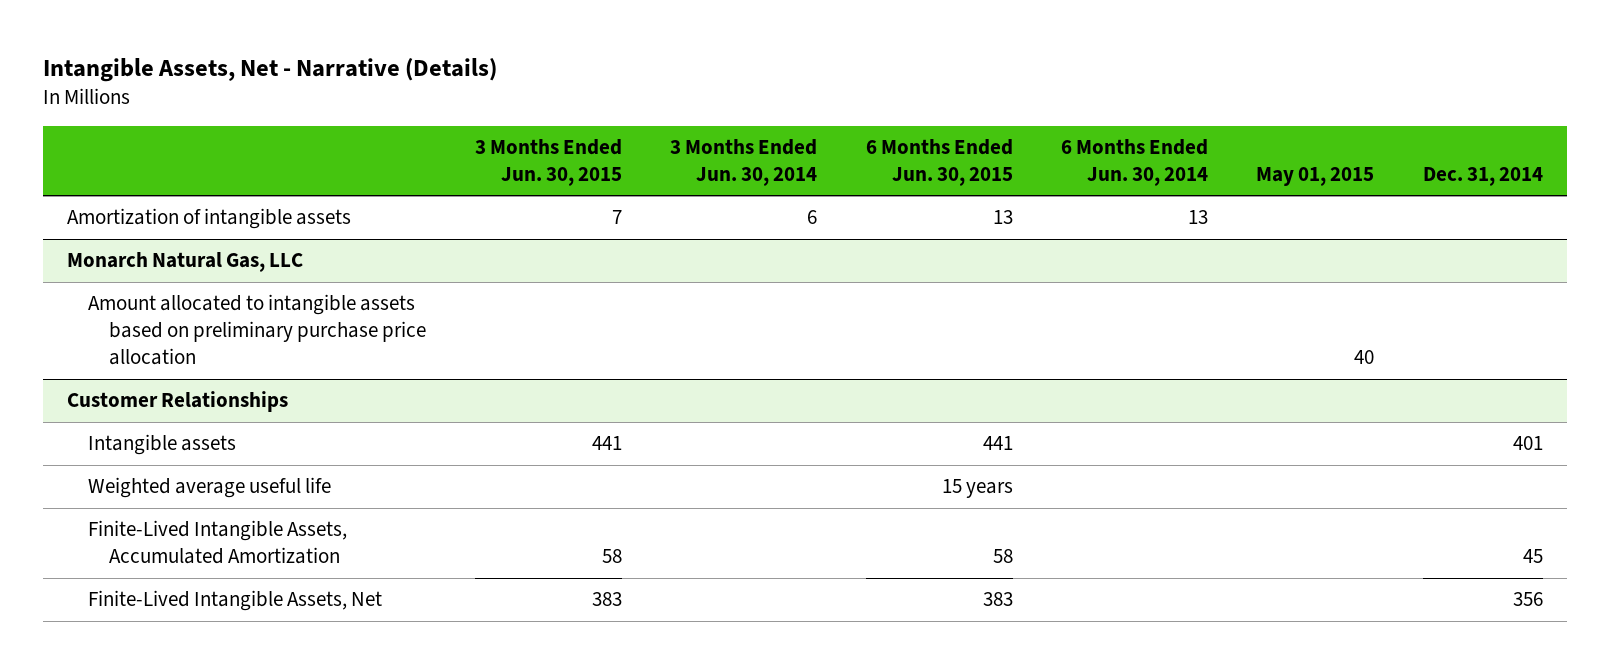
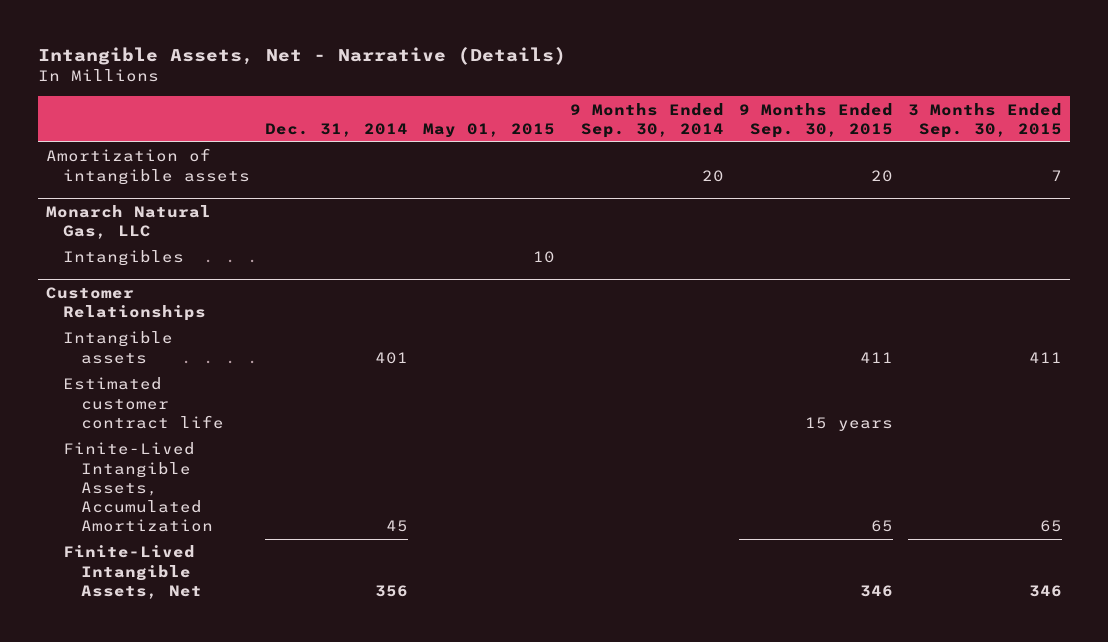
- | 3 Months Ended Jun. 30, 2015 | 3 Months Ended Jun. 30, 2014 | 6 Months Ended Jun. 30, 2015 | 6 Months Ended Jun. 30, 2014 | May 01, 2015 | Dec. 31, 2014
+ | Dec. 31, 2014 | May 01, 2015 | 9 Months Ended Sep. 30, 2014 | 9 Months Ended Sep. 30, 2015 | 3 Months Ended Sep. 30, 2015
@ Monarch Natural Gas, LLC
- Amount allocated to intangible assets based on preliminary purchase price allocation | | | | | 40 |
+ Intangibles | | 10 | | |
@ Customer Relationships
- Weighted average useful life | | | 15 years | | |
+ Estimated customer contract life | | | | 15 years |

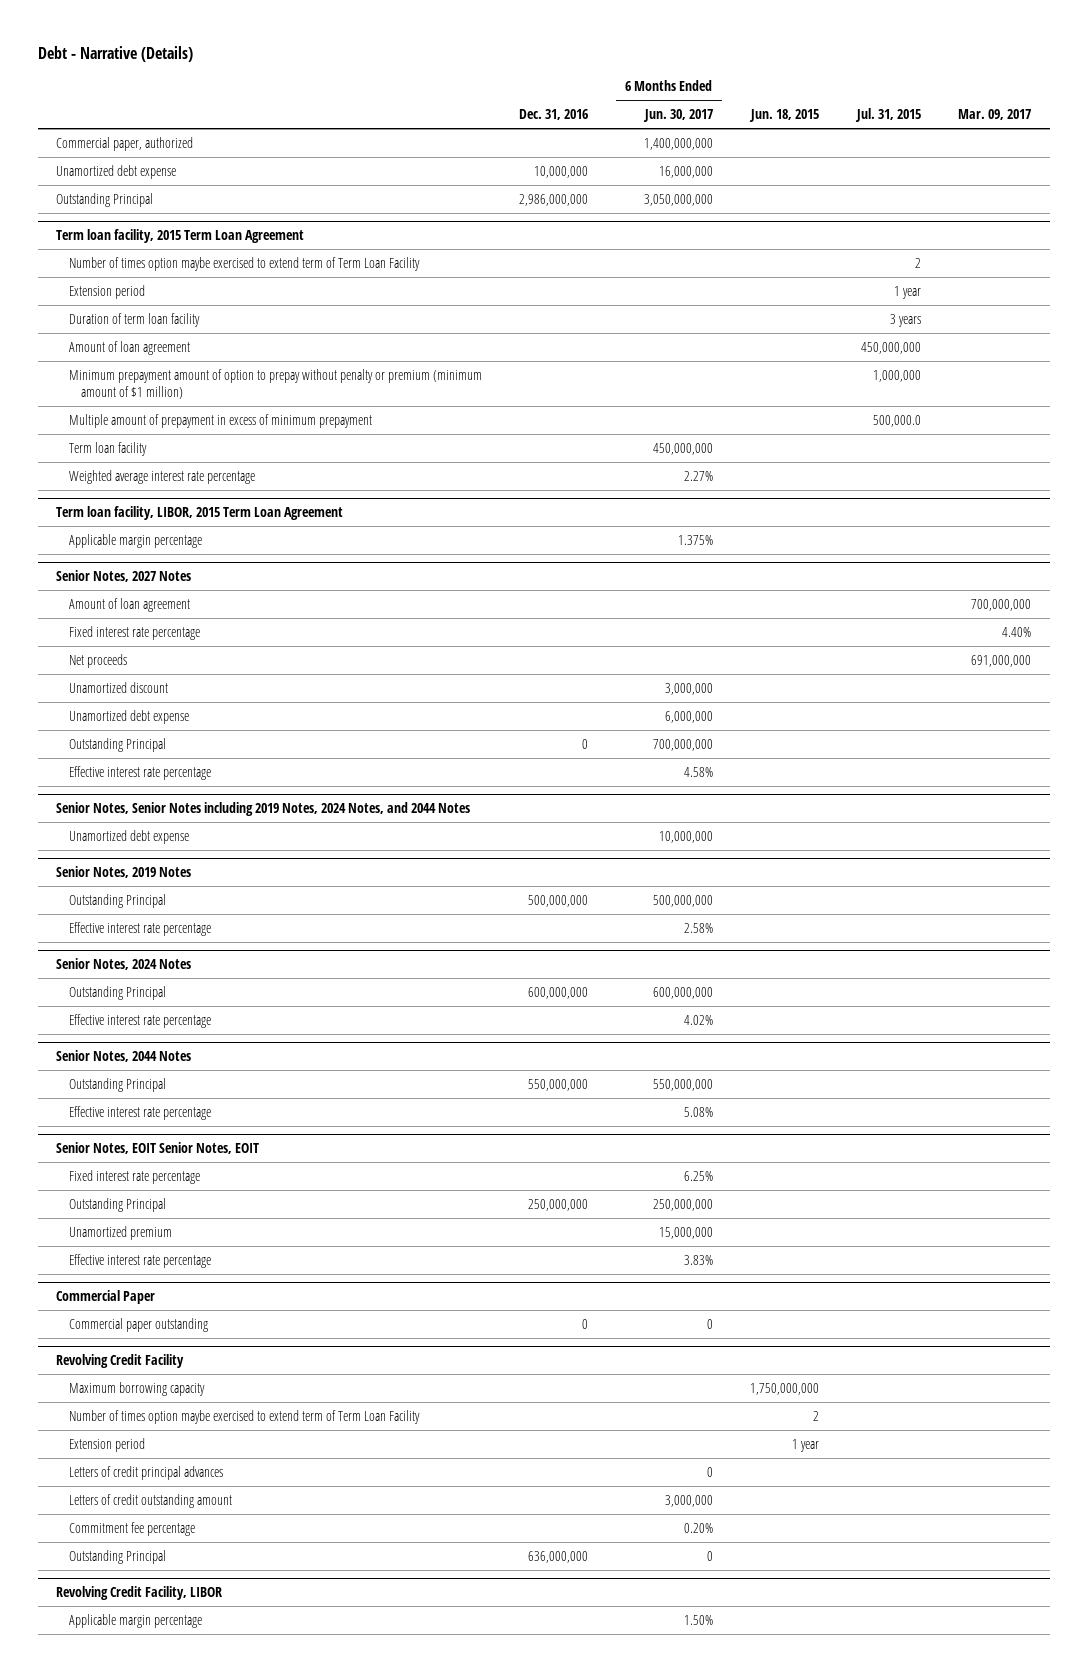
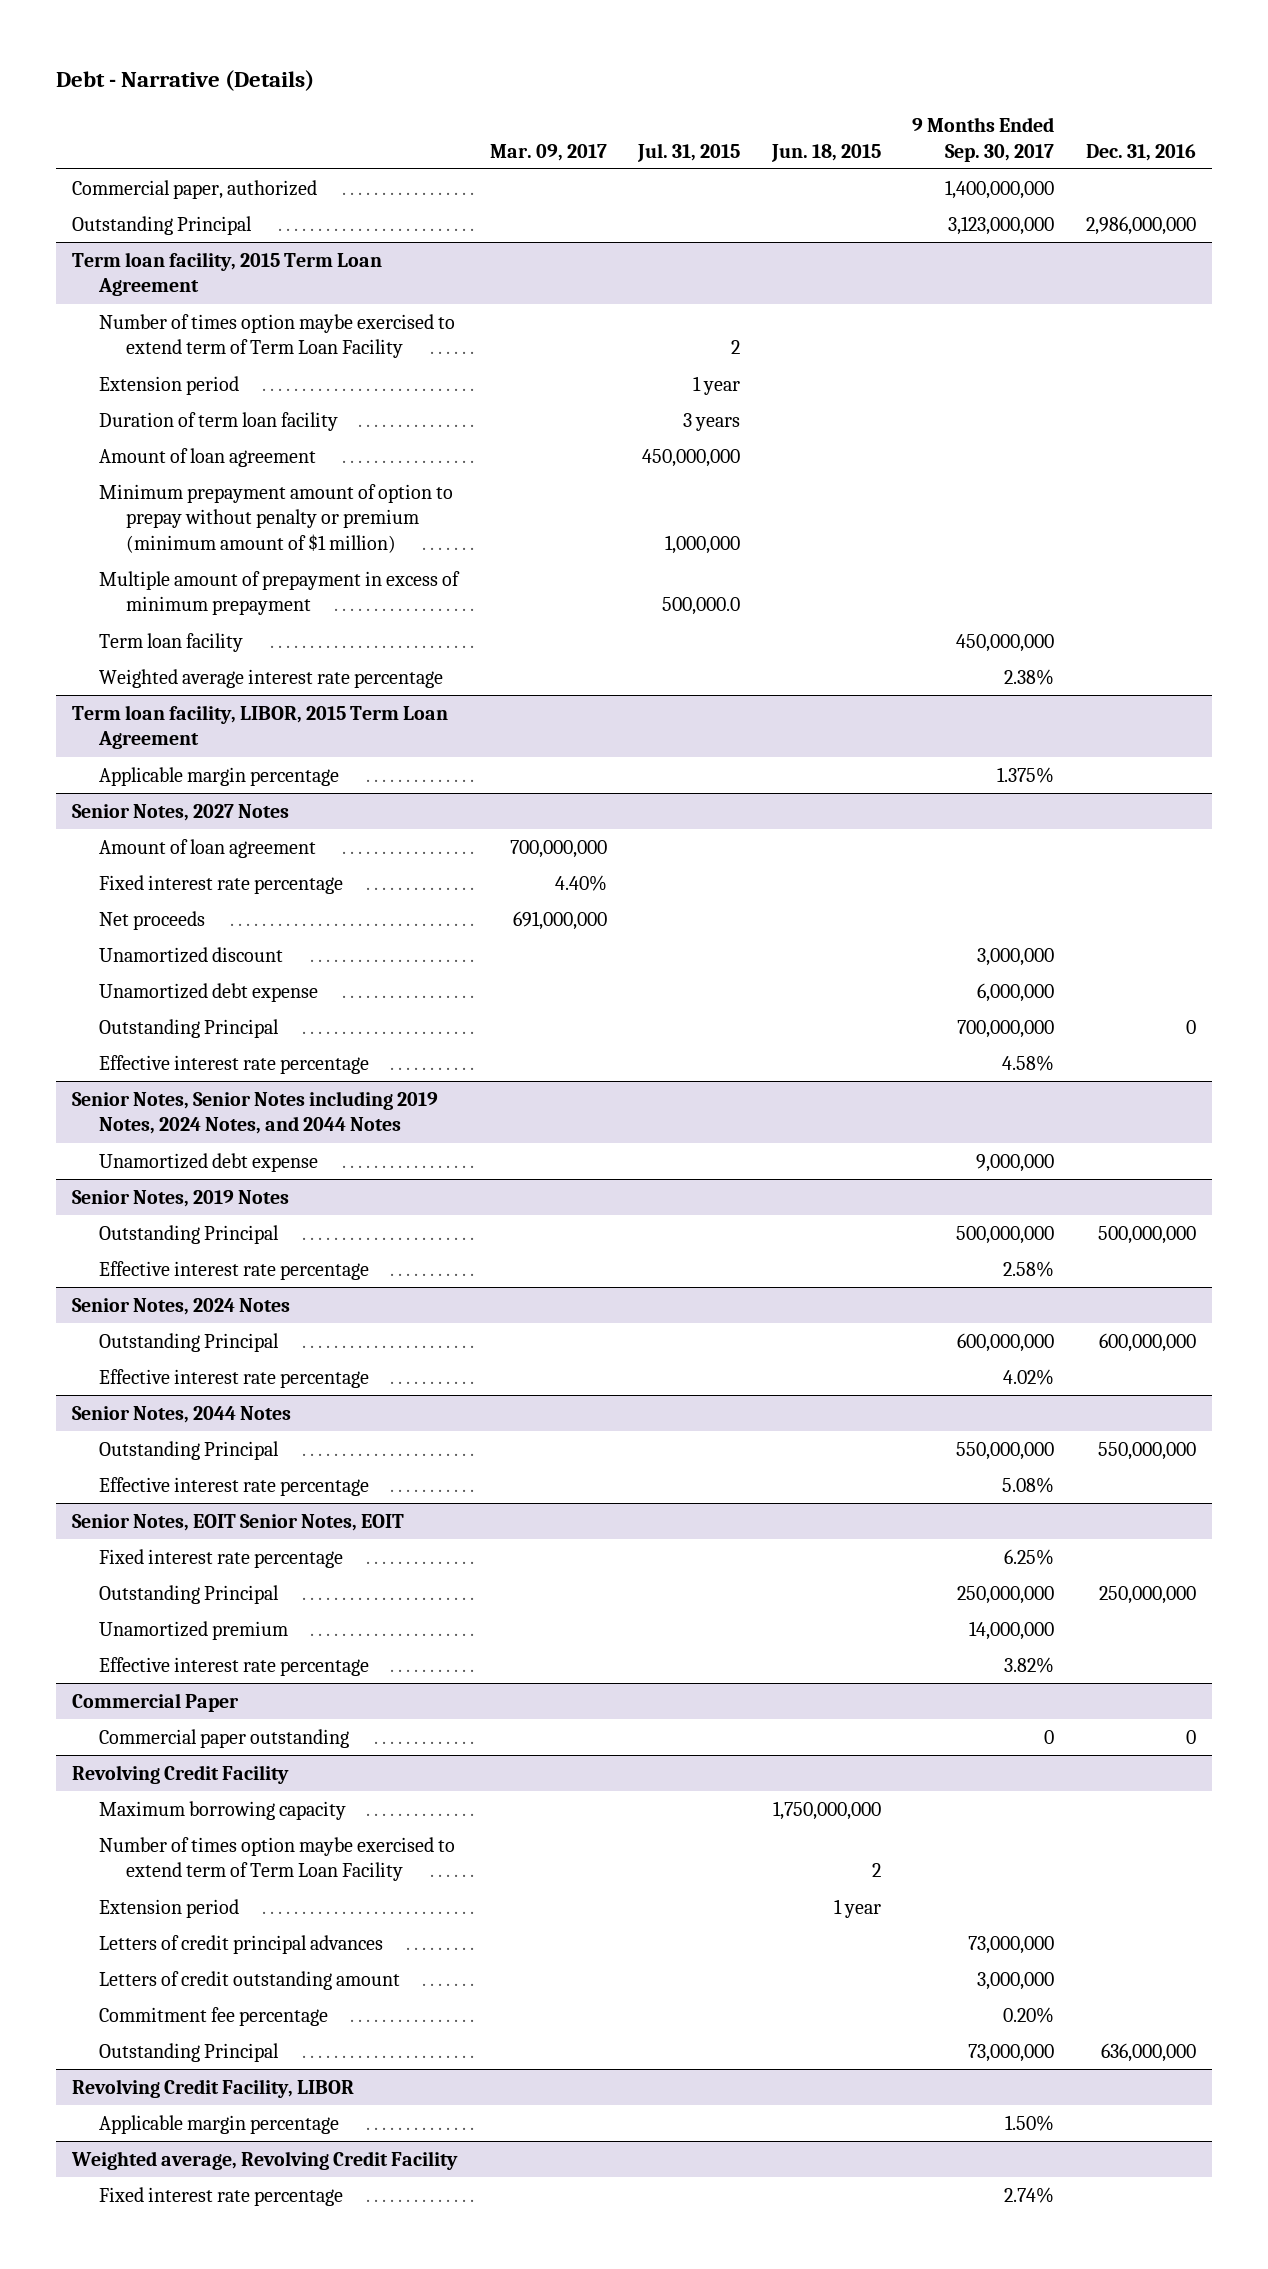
- | Dec. 31, 2016 | 6 Months Ended Jun. 30, 2017 | Jun. 18, 2015 | Jul. 31, 2015 | Mar. 09, 2017
+ | Mar. 09, 2017 | Jul. 31, 2015 | Jun. 18, 2015 | 9 Months Ended Sep. 30, 2017 | Dec. 31, 2016
- Unamortized debt expense | 10,000,000 | 16,000,000 | | |
+ Weighted average, Revolving Credit Facility
+ Fixed interest rate percentage | | | | 2.74% |

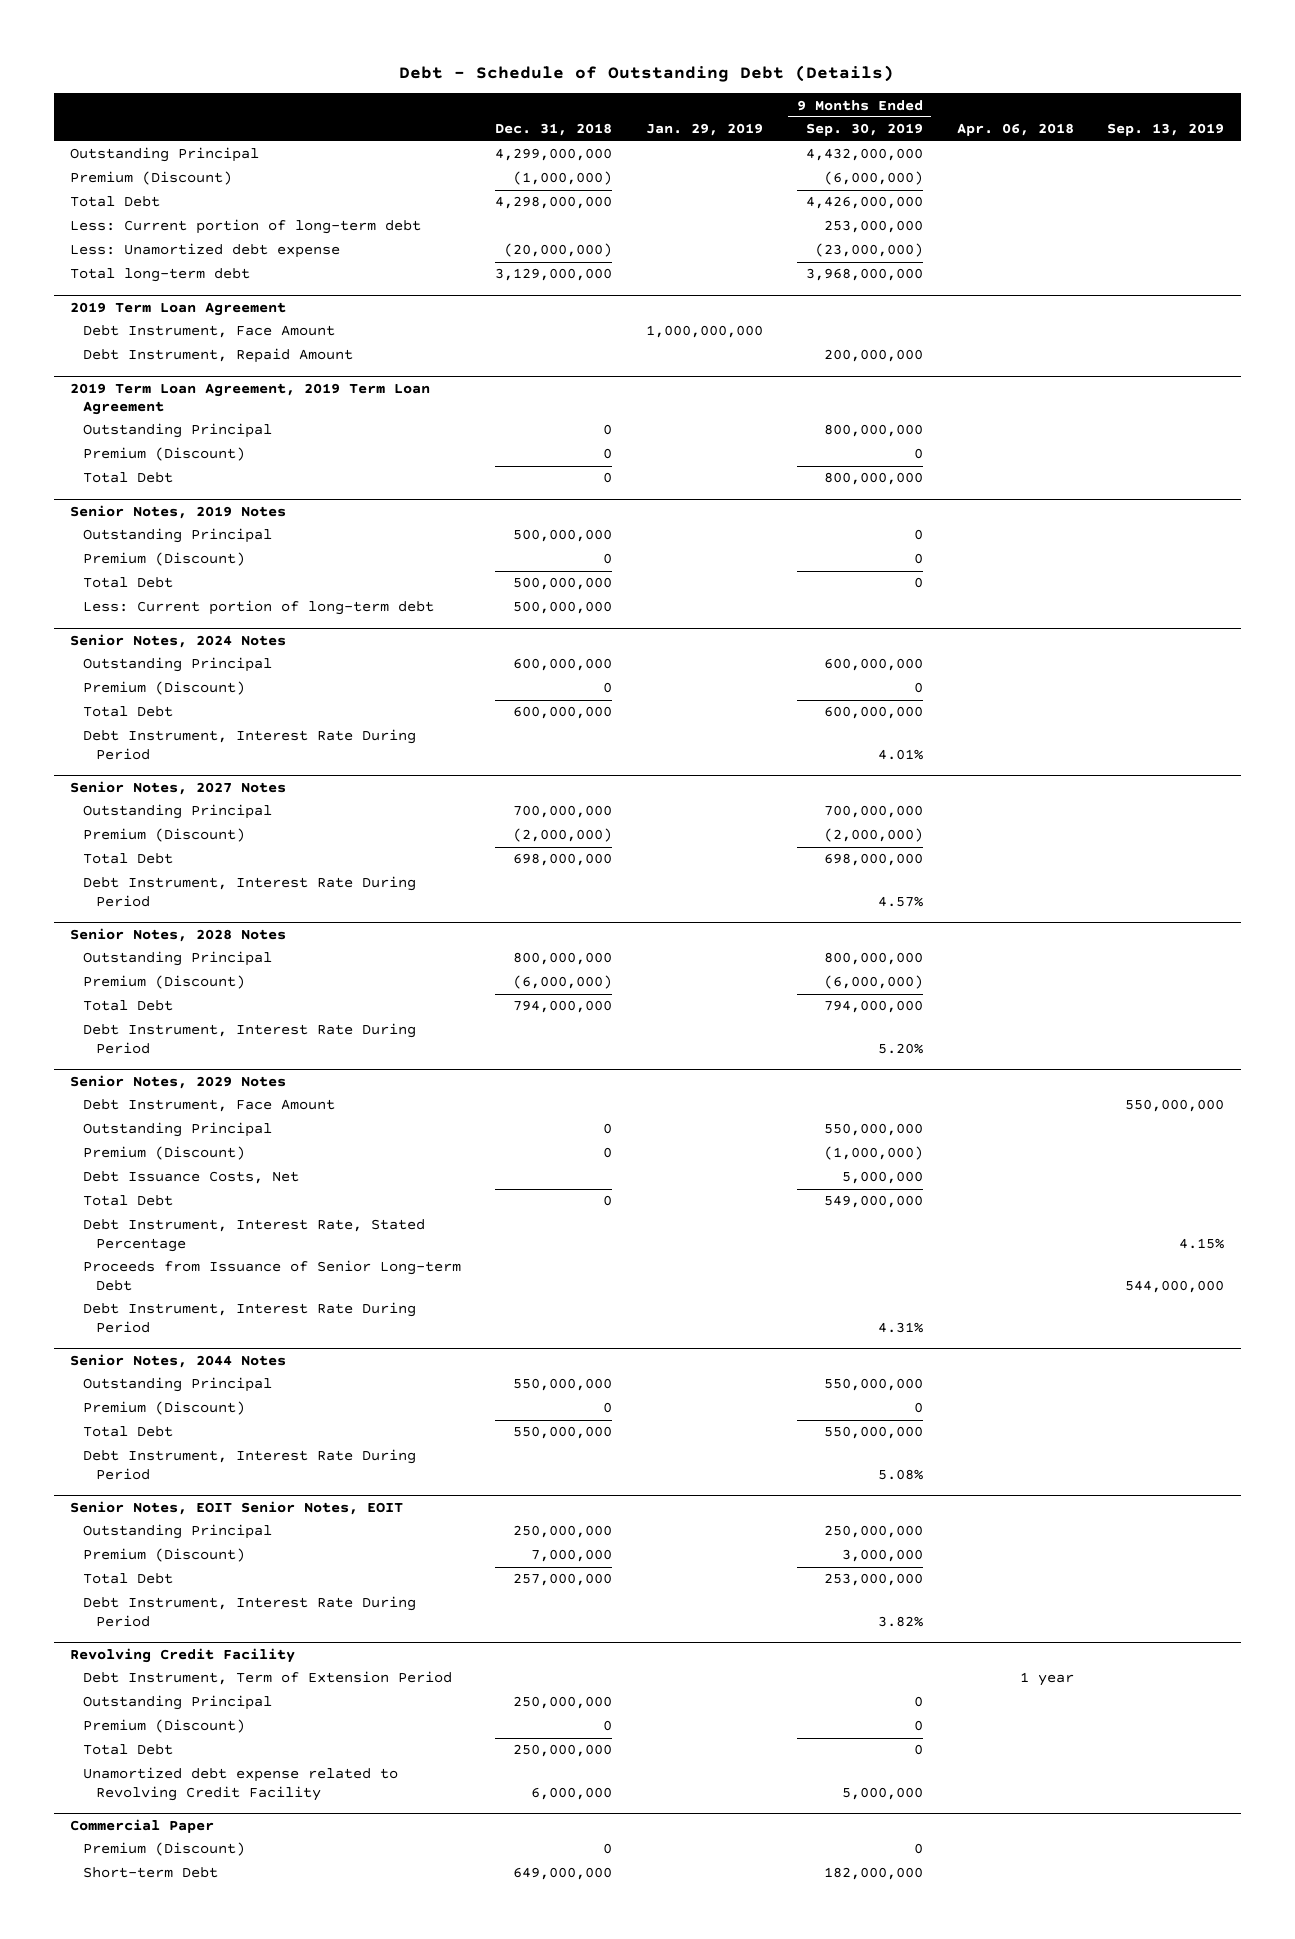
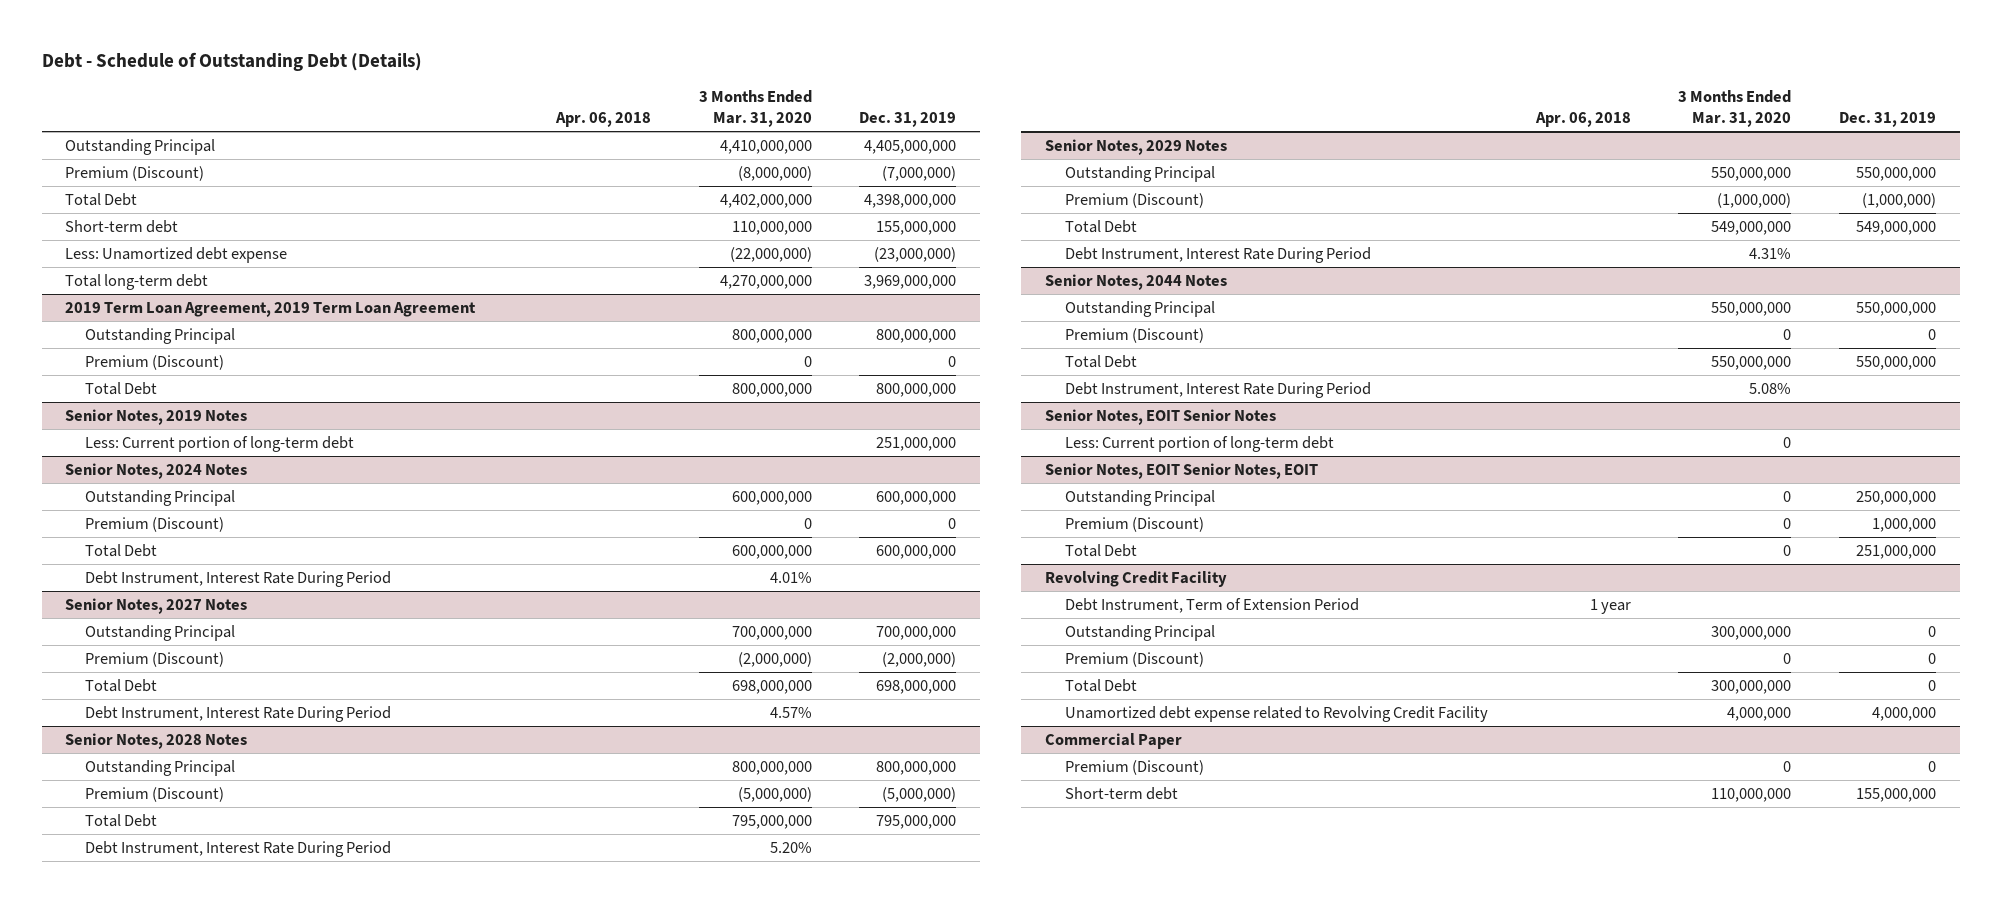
- | Dec. 31, 2018 | Jan. 29, 2019 | 9 Months Ended Sep. 30, 2019 | Apr. 06, 2018 | Sep. 13, 2019
+ | Apr. 06, 2018 | 3 Months Ended Mar. 31, 2020 | Dec. 31, 2019
- Less: Current portion of long-term debt | | | 253,000,000 | |
+ Short-term debt | | 110,000,000 | 155,000,000
- 2019 Term Loan Agreement
- Debt Instrument, Face Amount | | 1,000,000,000 | | |
- Debt Instrument, Repaid Amount | | | 200,000,000 | |
@ Senior Notes, 2019 Notes
- Outstanding Principal | 500,000,000 | | 0 | |
- Premium (Discount) | 0 | | 0 | |
- Total Debt | 500,000,000 | | 0 | |
@ Senior Notes, 2029 Notes
- Debt Instrument, Face Amount | | | | | 550,000,000
- Debt Issuance Costs, Net | | | 5,000,000 | |
- Debt Instrument, Interest Rate, Stated Percentage | | | | | 4.15%
- Proceeds from Issuance of Senior Long-term Debt | | | | | 544,000,000
+ Senior Notes, EOIT Senior Notes
+ Less: Current portion of long-term debt | | 0 |
@ Senior Notes, EOIT Senior Notes, EOIT
- Debt Instrument, Interest Rate During Period | | | 3.82% | |
@ Commercial Paper
- Short-term Debt | 649,000,000 | | 182,000,000 | |
+ Short-term debt | | 110,000,000 | 155,000,000

